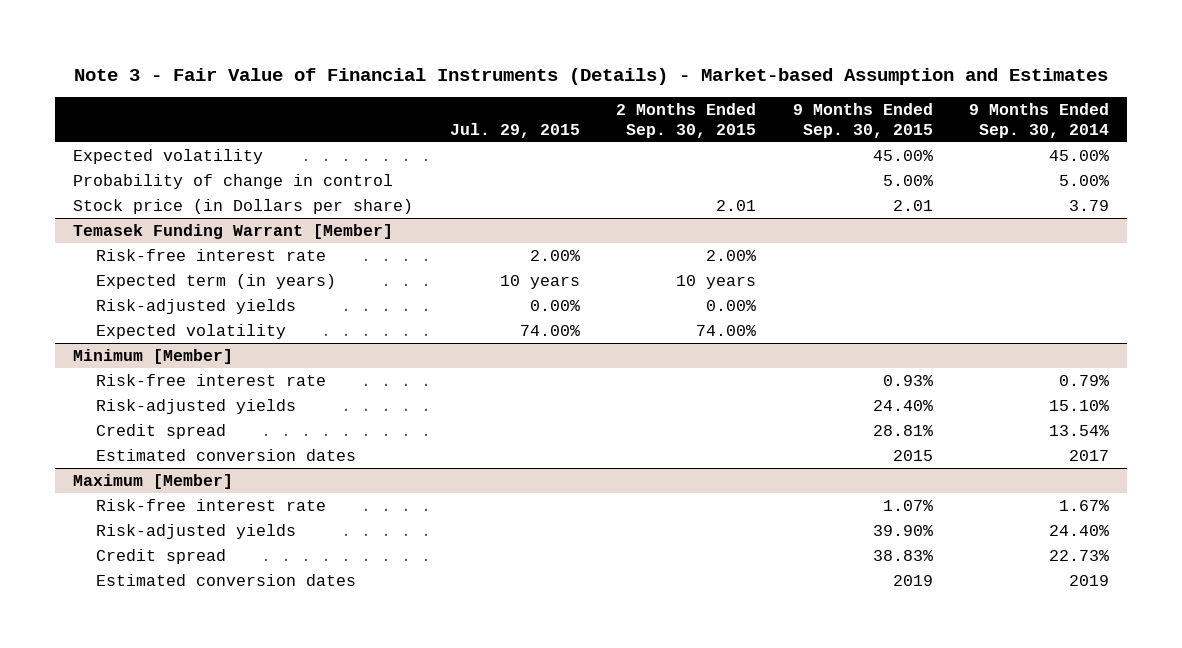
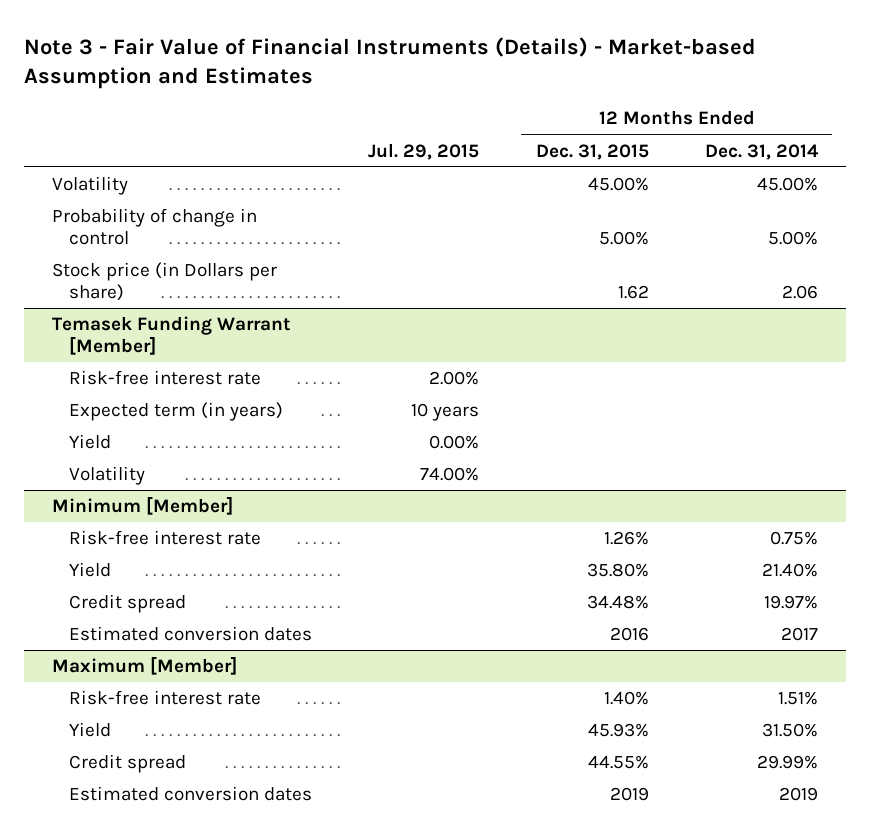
- | Jul. 29, 2015 | 2 Months Ended Sep. 30, 2015 | 9 Months Ended Sep. 30, 2015 | 9 Months Ended Sep. 30, 2014
+ | Jul. 29, 2015 | 12 Months Ended Dec. 31, 2015 | 12 Months Ended Dec. 31, 2014
- Expected volatility | | | 45.00% | 45.00%
+ Volatility | | 45.00% | 45.00%
@ Temasek Funding Warrant [Member]
- Risk-adjusted yields | 0.00% | 0.00% | |
- Expected volatility | 74.00% | 74.00% | |
+ Yield | 0.00% | |
+ Volatility | 74.00% | |
@ Minimum [Member]
- Risk-adjusted yields | | | 24.40% | 15.10%
+ Yield | | 35.80% | 21.40%
@ Maximum [Member]
- Risk-adjusted yields | | | 39.90% | 24.40%
+ Yield | | 45.93% | 31.50%

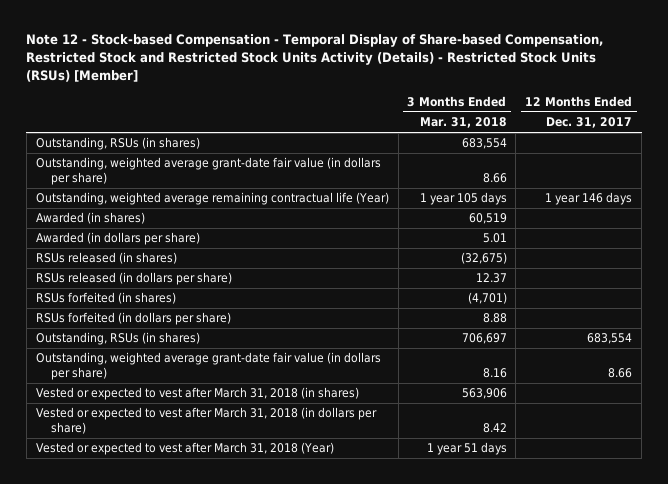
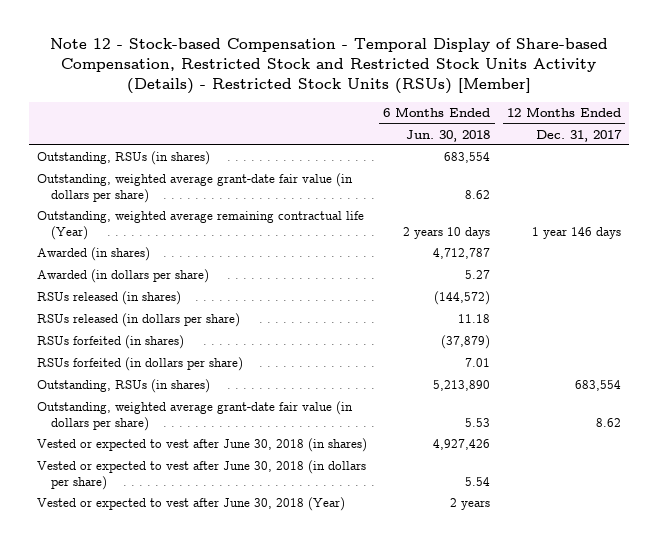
- | 3 Months Ended Mar. 31, 2018 | 12 Months Ended Dec. 31, 2017
+ | 6 Months Ended Jun. 30, 2018 | 12 Months Ended Dec. 31, 2017
- Outstanding, weighted average grant-date fair value (in dollars per share) | 8.16 | 8.66
- Vested or expected to vest after March 31, 2018 (in shares) | 563,906 |
- Vested or expected to vest after March 31, 2018 (in dollars per share) | 8.42 |
- Vested or expected to vest after March 31, 2018 (Year) | 1 year 51 days |
+ Outstanding, weighted average grant-date fair value (in dollars per share) | 5.53 | 8.62
+ Vested or expected to vest after June 30, 2018 (in shares) | 4,927,426 |
+ Vested or expected to vest after June 30, 2018 (in dollars per share) | 5.54 |
+ Vested or expected to vest after June 30, 2018 (Year) | 2 years |

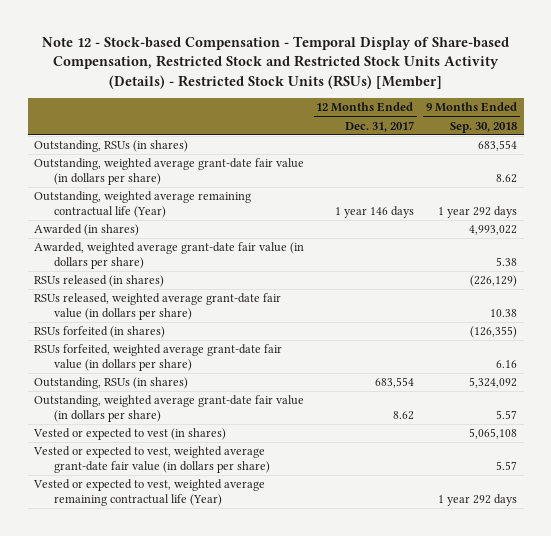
- | 6 Months Ended Jun. 30, 2018 | 12 Months Ended Dec. 31, 2017
+ | 12 Months Ended Dec. 31, 2017 | 9 Months Ended Sep. 30, 2018
- Awarded (in dollars per share) | 5.27 |
+ Awarded, weighted average grant-date fair value (in dollars per share) | | 5.38
- RSUs released (in dollars per share) | 11.18 |
+ RSUs released, weighted average grant-date fair value (in dollars per share) | | 10.38
- RSUs forfeited (in dollars per share) | 7.01 |
+ RSUs forfeited, weighted average grant-date fair value (in dollars per share) | | 6.16
- Vested or expected to vest after June 30, 2018 (in shares) | 4,927,426 |
- Vested or expected to vest after June 30, 2018 (in dollars per share) | 5.54 |
- Vested or expected to vest after June 30, 2018 (Year) | 2 years |
+ Vested or expected to vest (in shares) | | 5,065,108
+ Vested or expected to vest, weighted average grant-date fair value (in dollars per share) | | 5.57
+ Vested or expected to vest, weighted average remaining contractual life (Year) | | 1 year 292 days

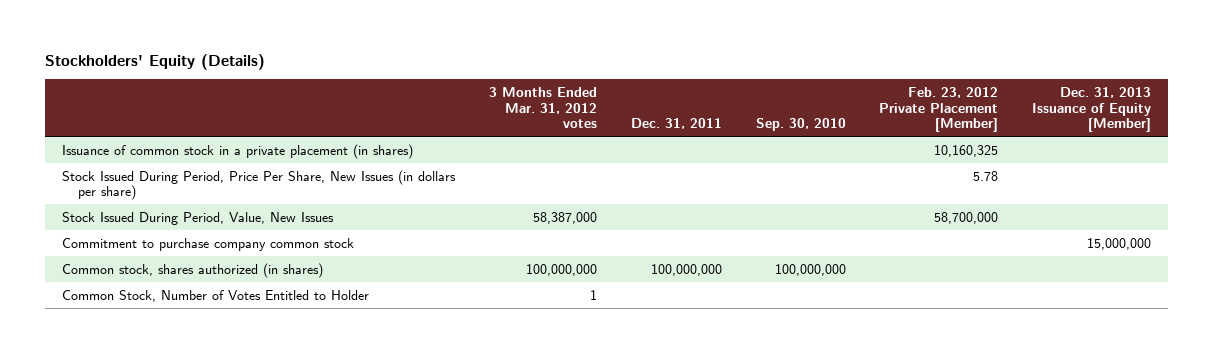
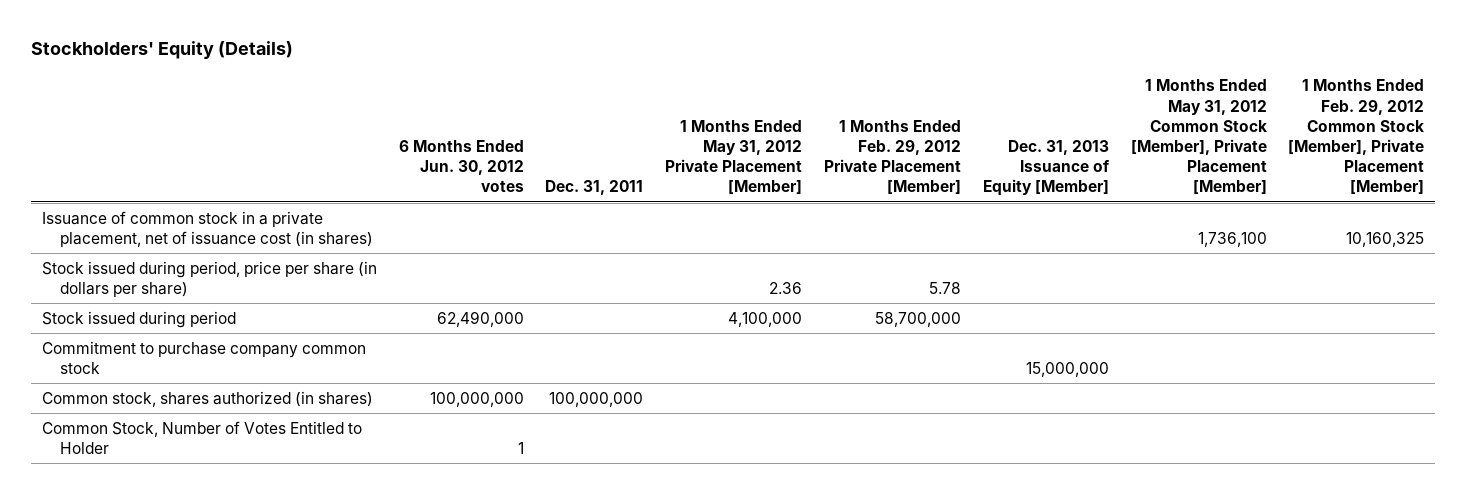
- | 3 Months Ended Mar. 31, 2012 votes | Dec. 31, 2011 | Sep. 30, 2010 | Feb. 23, 2012 Private Placement [Member] | Dec. 31, 2013 Issuance of Equity [Member]
+ | 6 Months Ended Jun. 30, 2012 votes | Dec. 31, 2011 | 1 Months Ended May 31, 2012 Private Placement [Member] | 1 Months Ended Feb. 29, 2012 Private Placement [Member] | Dec. 31, 2013 Issuance of Equity [Member] | 1 Months Ended May 31, 2012 Common Stock [Member], Private Placement [Member] | 1 Months Ended Feb. 29, 2012 Common Stock [Member], Private Placement [Member]
- Issuance of common stock in a private placement (in shares) | | | | 10,160,325 |
- Stock Issued During Period, Price Per Share, New Issues (in dollars per share) | | | | 5.78 |
- Stock Issued During Period, Value, New Issues | 58,387,000 | | | 58,700,000 |
+ Issuance of common stock in a private placement, net of issuance cost (in shares) | | | | | | 1,736,100 | 10,160,325
+ Stock issued during period, price per share (in dollars per share) | | | 2.36 | 5.78 | | |
+ Stock issued during period | 62,490,000 | | 4,100,000 | 58,700,000 | | |

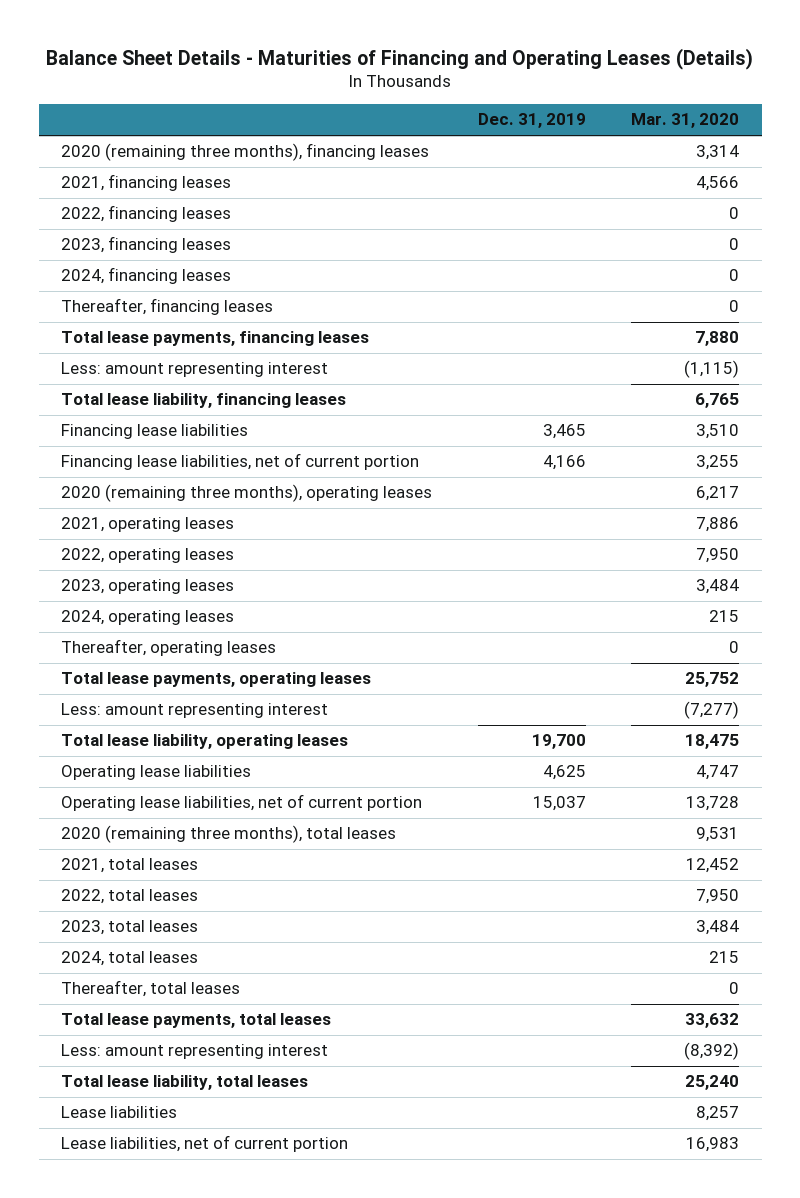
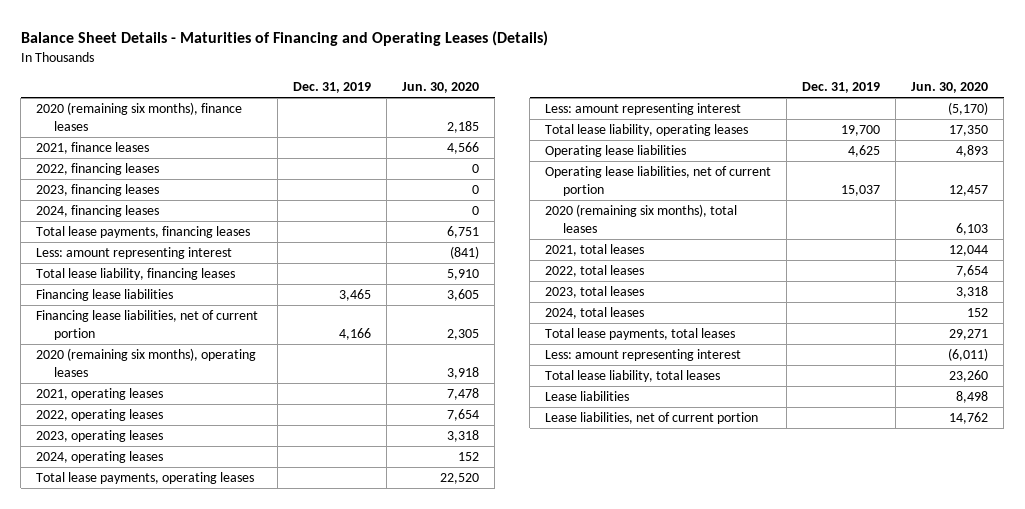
- | Dec. 31, 2019 | Mar. 31, 2020
+ | Dec. 31, 2019 | Jun. 30, 2020
- 2020 (remaining three months), financing leases | | 3,314
- 2021, financing leases | | 4,566
+ 2020 (remaining six months), finance leases | | 2,185
+ 2021, finance leases | | 4,566
- Thereafter, financing leases | | 0
- 2020 (remaining three months), operating leases | | 6,217
+ 2020 (remaining six months), operating leases | | 3,918
- Thereafter, operating leases | | 0
- 2020 (remaining three months), total leases | | 9,531
+ 2020 (remaining six months), total leases | | 6,103
- Thereafter, total leases | | 0

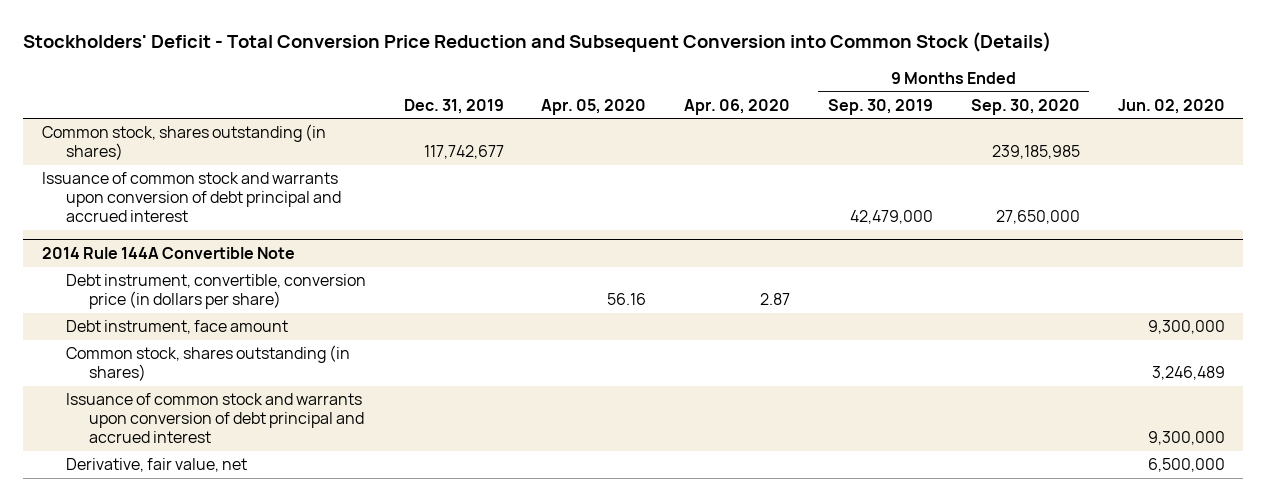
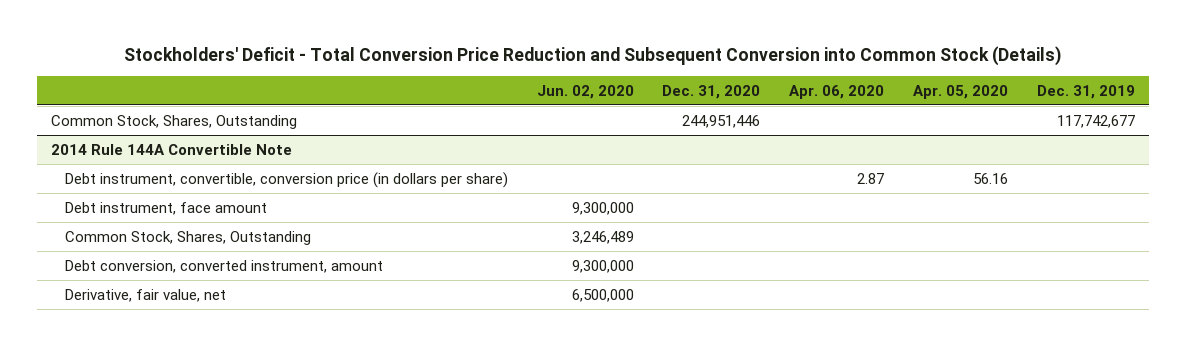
- | Dec. 31, 2019 | Apr. 05, 2020 | Apr. 06, 2020 | 9 Months Ended Sep. 30, 2019 | 9 Months Ended Sep. 30, 2020 | Jun. 02, 2020
+ | Jun. 02, 2020 | Dec. 31, 2020 | Apr. 06, 2020 | Apr. 05, 2020 | Dec. 31, 2019
- Common stock, shares outstanding (in shares) | 117,742,677 | | | | 239,185,985 |
- Issuance of common stock and warrants upon conversion of debt principal and accrued interest | | | | 42,479,000 | 27,650,000 |
+ Common Stock, Shares, Outstanding | | 244,951,446 | | | 117,742,677
@ 2014 Rule 144A Convertible Note
- Common stock, shares outstanding (in shares) | | | | | | 3,246,489
- Issuance of common stock and warrants upon conversion of debt principal and accrued interest | | | | | | 9,300,000
+ Common Stock, Shares, Outstanding | 3,246,489 | | | |
+ Debt conversion, converted instrument, amount | 9,300,000 | | | |

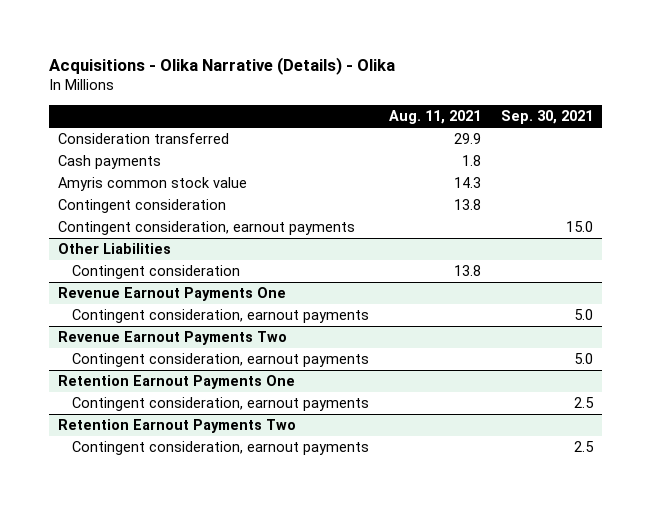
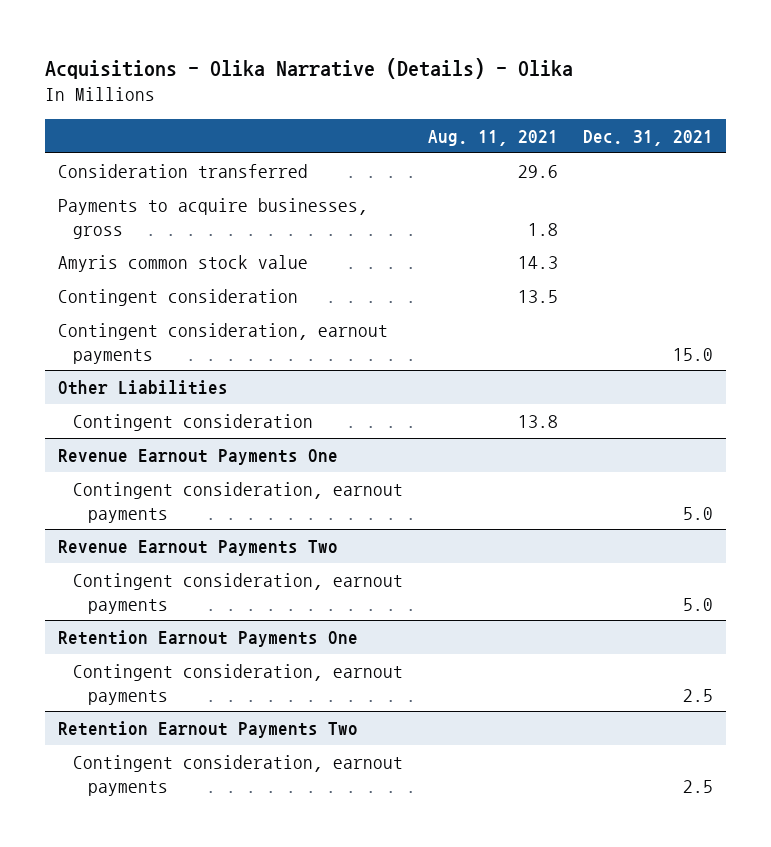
- | Aug. 11, 2021 | Sep. 30, 2021
+ | Aug. 11, 2021 | Dec. 31, 2021
- Consideration transferred | 29.9 |
- Cash payments | 1.8 |
+ Consideration transferred | 29.6 |
+ Payments to acquire businesses, gross | 1.8 |
- Contingent consideration | 13.8 |
+ Contingent consideration | 13.5 |

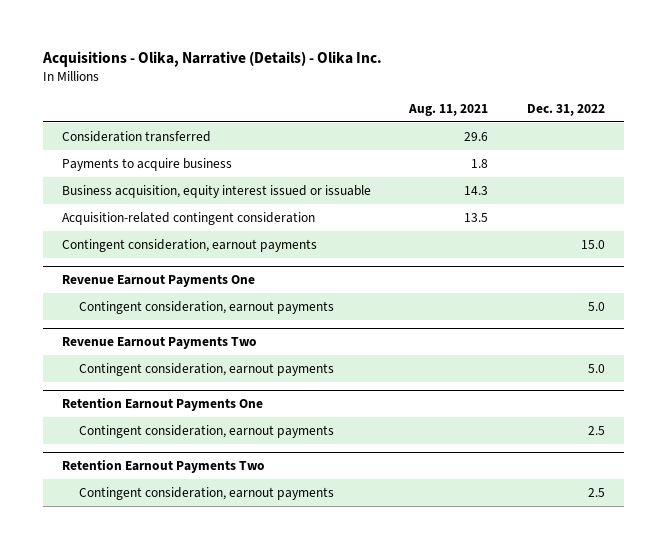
- Acquisitions - Olika Narrative (Details) - Olika
+ Acquisitions - Olika, Narrative (Details) - Olika Inc.
- | Aug. 11, 2021 | Dec. 31, 2021
+ | Aug. 11, 2021 | Dec. 31, 2022
- Payments to acquire businesses, gross | 1.8 |
- Amyris common stock value | 14.3 |
- Contingent consideration | 13.5 |
+ Payments to acquire business | 1.8 |
+ Business acquisition, equity interest issued or issuable | 14.3 |
+ Acquisition-related contingent consideration | 13.5 |
- Other Liabilities
- Contingent consideration | 13.8 |

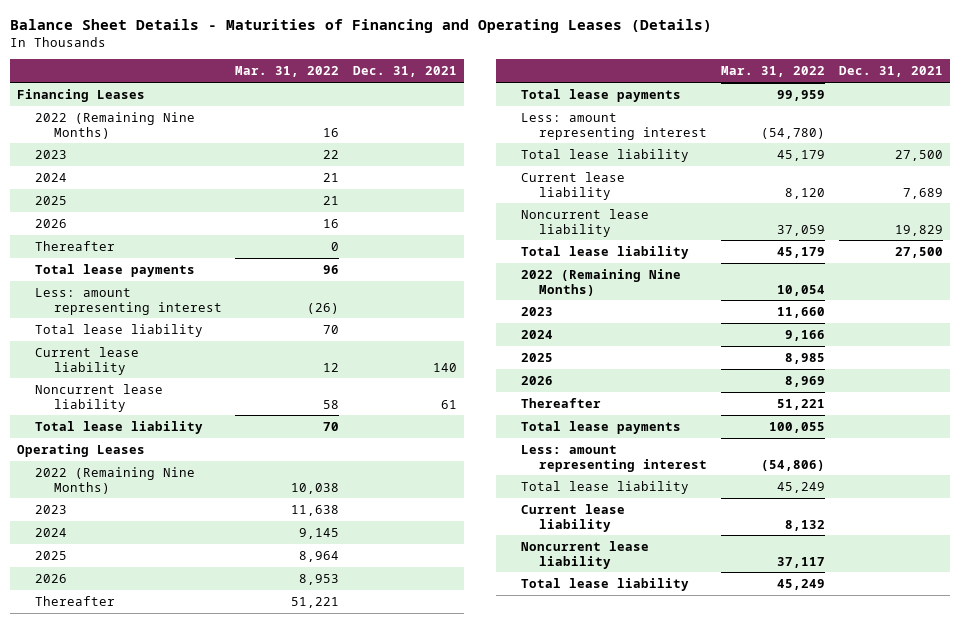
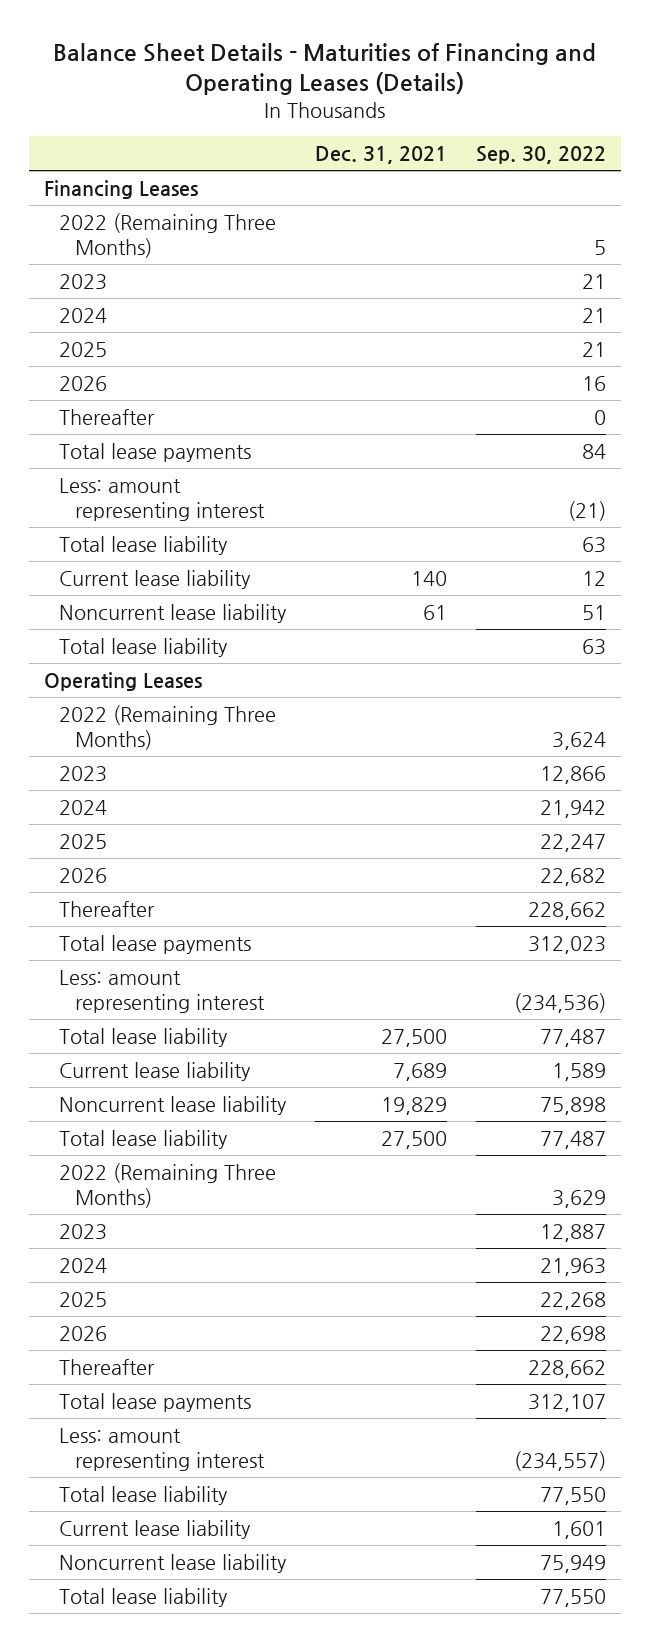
- | Mar. 31, 2022 | Dec. 31, 2021
+ | Dec. 31, 2021 | Sep. 30, 2022
- 2022 (Remaining Nine Months) | 16 |
+ 2022 (Remaining Three Months) | | 5
- 2022 (Remaining Nine Months) | 10,038 |
+ 2022 (Remaining Three Months) | | 3,624
- 2022 (Remaining Nine Months) | 10,054 |
+ 2022 (Remaining Three Months) | | 3,629

